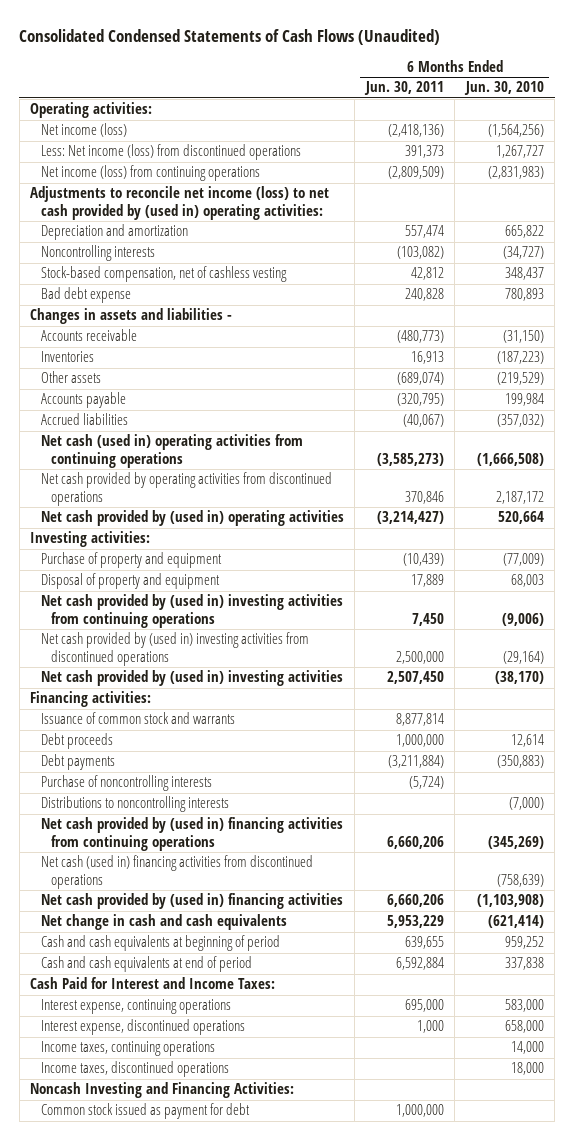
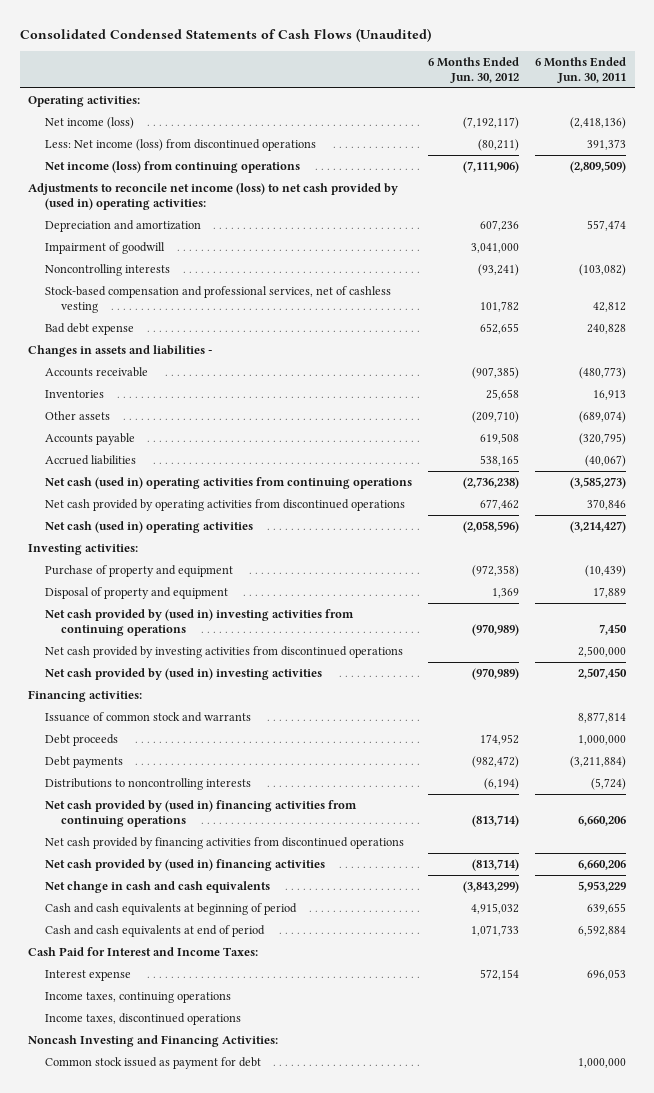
- | 6 Months Ended Jun. 30, 2011 | 6 Months Ended Jun. 30, 2010
+ | 6 Months Ended Jun. 30, 2012 | 6 Months Ended Jun. 30, 2011
+ Impairment of goodwill | 3,041,000 |
- Stock-based compensation, net of cashless vesting | 42,812 | 348,437
+ Stock-based compensation and professional services, net of cashless vesting | 101,782 | 42,812
- Net cash provided by (used in) operating activities | (3,214,427) | 520,664
+ Net cash (used in) operating activities | (2,058,596) | (3,214,427)
- Net cash provided by (used in) investing activities from discontinued operations | 2,500,000 | (29,164)
+ Net cash provided by investing activities from discontinued operations | | 2,500,000
- Purchase of noncontrolling interests | (5,724) |
- Distributions to noncontrolling interests | | (7,000)
+ Distributions to noncontrolling interests | (6,194) | (5,724)
- Net cash (used in) financing activities from discontinued operations | | (758,639)
+ Net cash provided by financing activities from discontinued operations
- Interest expense, continuing operations | 695,000 | 583,000
- Interest expense, discontinued operations | 1,000 | 658,000
+ Interest expense | 572,154 | 696,053

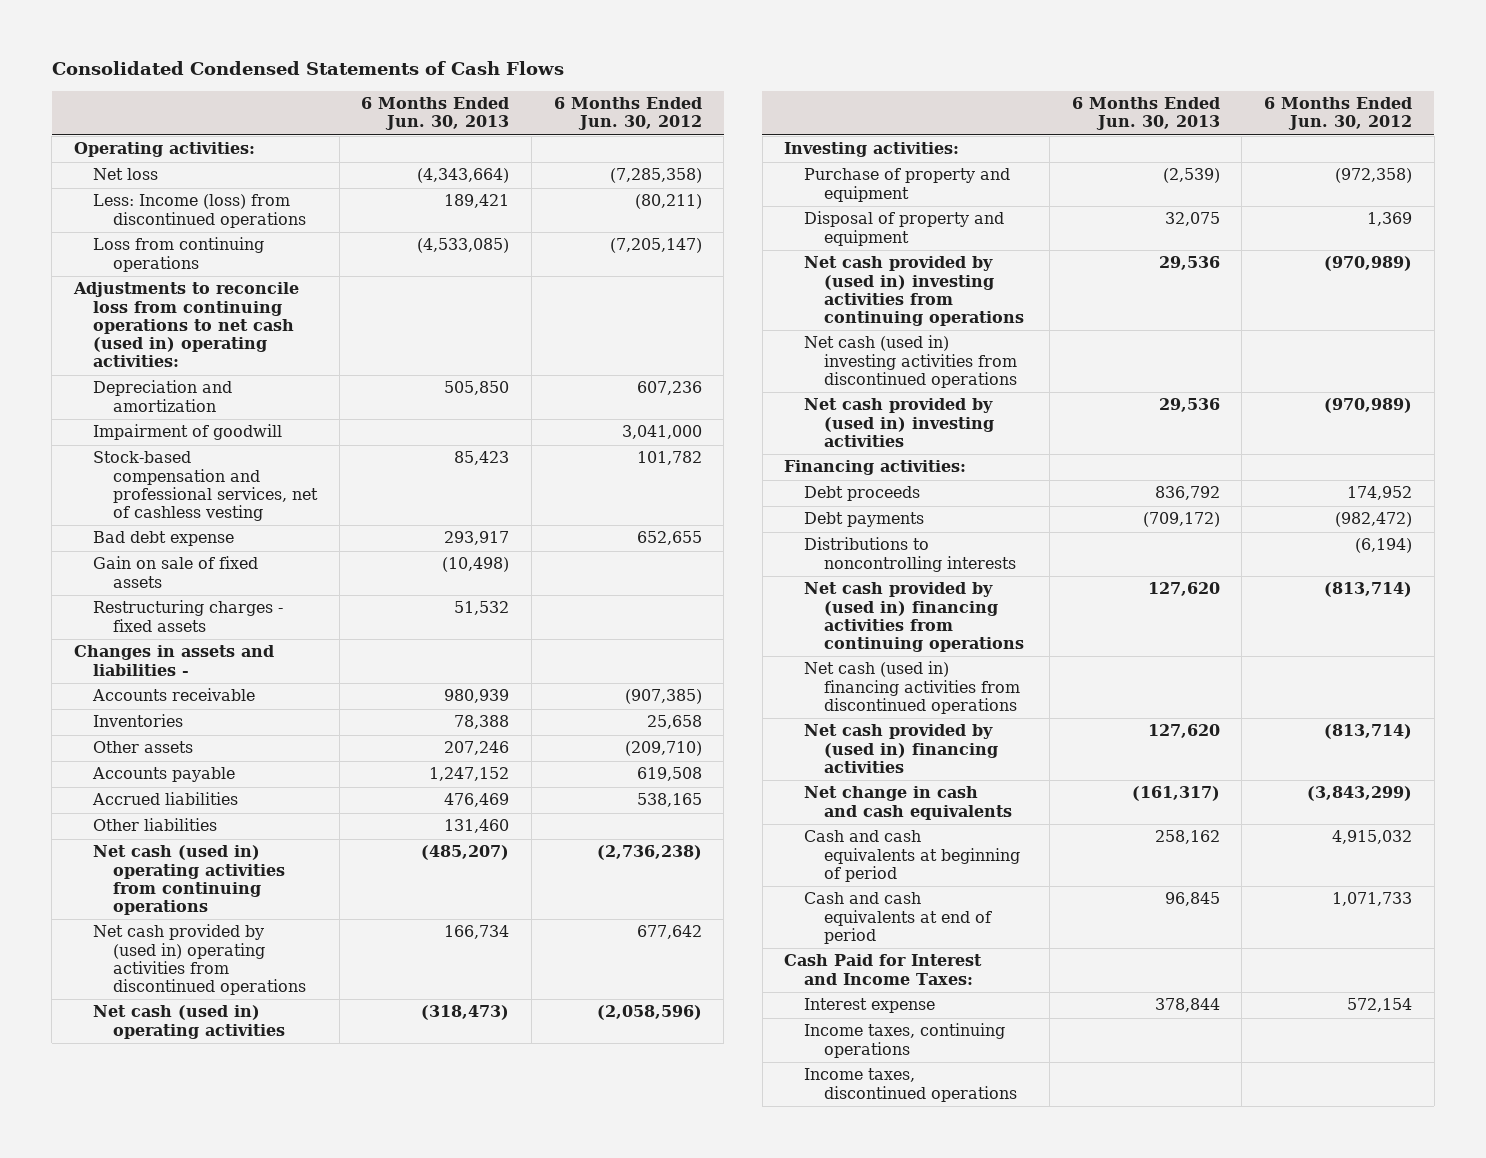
- Consolidated Condensed Statements of Cash Flows (Unaudited)
+ Consolidated Condensed Statements of Cash Flows
- | 6 Months Ended Jun. 30, 2012 | 6 Months Ended Jun. 30, 2011
+ | 6 Months Ended Jun. 30, 2013 | 6 Months Ended Jun. 30, 2012
- Net income (loss) | (7,192,117) | (2,418,136)
- Less: Net income (loss) from discontinued operations | (80,211) | 391,373
- Net income (loss) from continuing operations | (7,111,906) | (2,809,509)
- Adjustments to reconcile net income (loss) to net cash provided by (used in) operating activities:
+ Net loss | (4,343,664) | (7,285,358)
+ Less: Income (loss) from discontinued operations | 189,421 | (80,211)
+ Loss from continuing operations | (4,533,085) | (7,205,147)
+ Adjustments to reconcile loss from continuing operations to net cash (used in) operating activities:
- Noncontrolling interests | (93,241) | (103,082)
+ Gain on sale of fixed assets | (10,498) |
+ Restructuring charges - fixed assets | 51,532 |
+ Other liabilities | 131,460 |
- Net cash provided by operating activities from discontinued operations | 677,462 | 370,846
+ Net cash provided by (used in) operating activities from discontinued operations | 166,734 | 677,642
- Net cash provided by investing activities from discontinued operations | | 2,500,000
+ Net cash (used in) investing activities from discontinued operations
- Issuance of common stock and warrants | | 8,877,814
- Net cash provided by financing activities from discontinued operations
+ Net cash (used in) financing activities from discontinued operations
- Noncash Investing and Financing Activities:
- Common stock issued as payment for debt | | 1,000,000

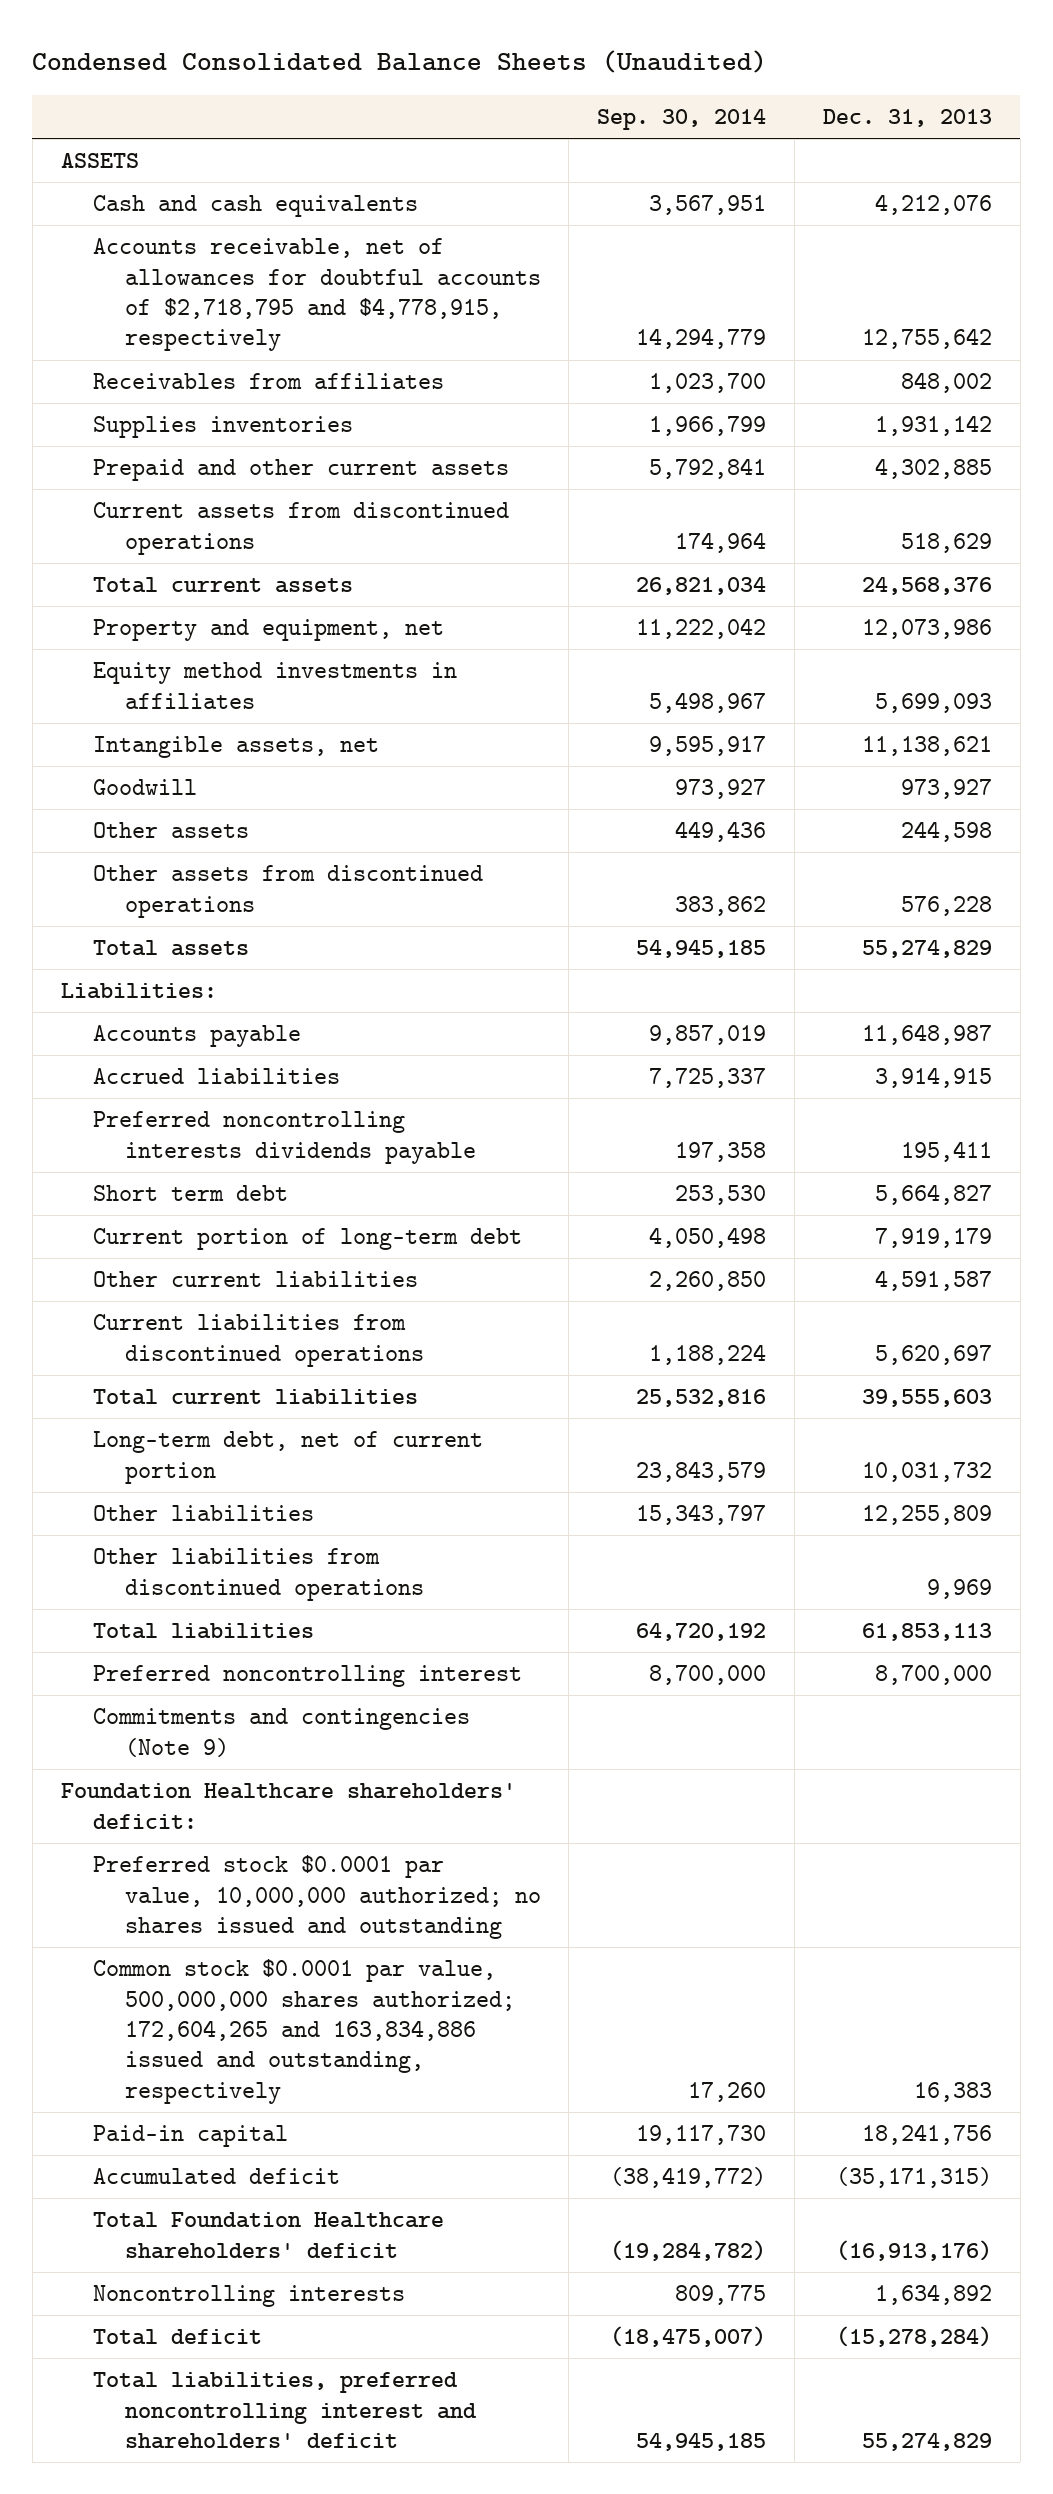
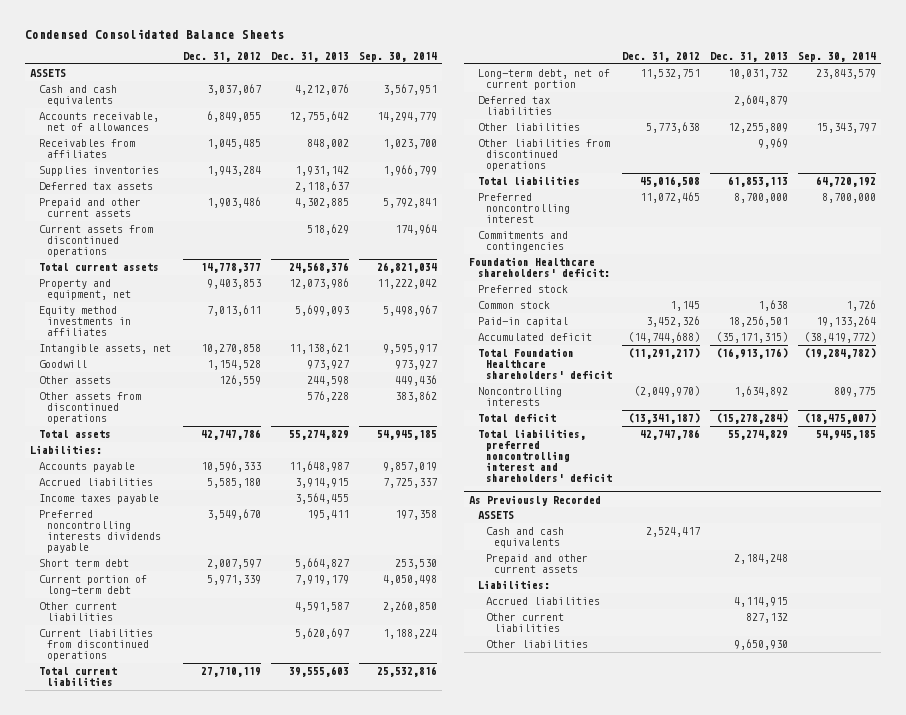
- Condensed Consolidated Balance Sheets (Unaudited)
+ Condensed Consolidated Balance Sheets
- | Sep. 30, 2014 | Dec. 31, 2013
+ | Dec. 31, 2012 | Dec. 31, 2013 | Sep. 30, 2014
- Accounts receivable, net of allowances for doubtful accounts of $2,718,795 and $4,778,915, respectively | 14,294,779 | 12,755,642
+ Accounts receivable, net of allowances | 6,849,055 | 12,755,642 | 14,294,779
+ Deferred tax assets | | 2,118,637 |
+ Income taxes payable | | 3,564,455 |
+ Deferred tax liabilities | | 2,604,879 |
- Commitments and contingencies (Note 9)
+ Commitments and contingencies
- Preferred stock $0.0001 par value, 10,000,000 authorized; no shares issued and outstanding
- Common stock $0.0001 par value, 500,000,000 shares authorized; 172,604,265 and 163,834,886 issued and outstanding, respectively | 17,260 | 16,383
- Paid-in capital | 19,117,730 | 18,241,756
+ Preferred stock
+ Common stock | 1,145 | 1,638 | 1,726
+ Paid-in capital | 3,452,326 | 18,256,501 | 19,133,264
+ As Previously Recorded
+ ASSETS
+ Cash and cash equivalents | 2,524,417 | |
+ Prepaid and other current assets | | 2,184,248 |
+ Liabilities:
+ Accrued liabilities | | 4,114,915 |
+ Other current liabilities | | 827,132 |
+ Other liabilities | | 9,650,930 |

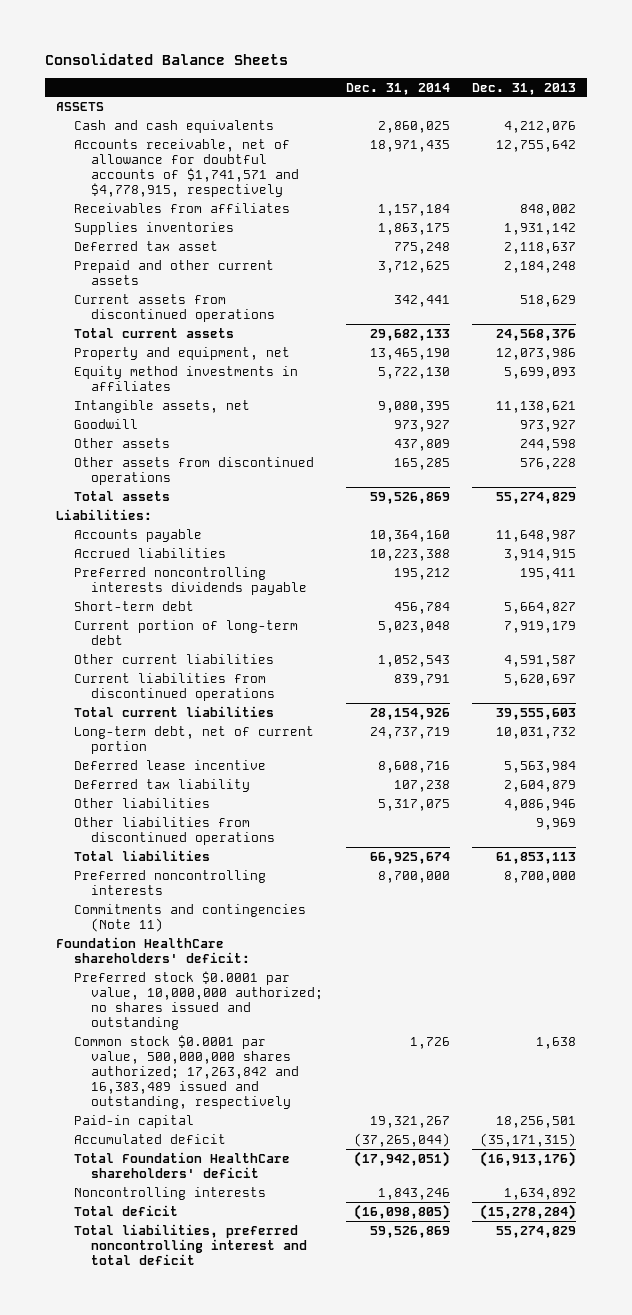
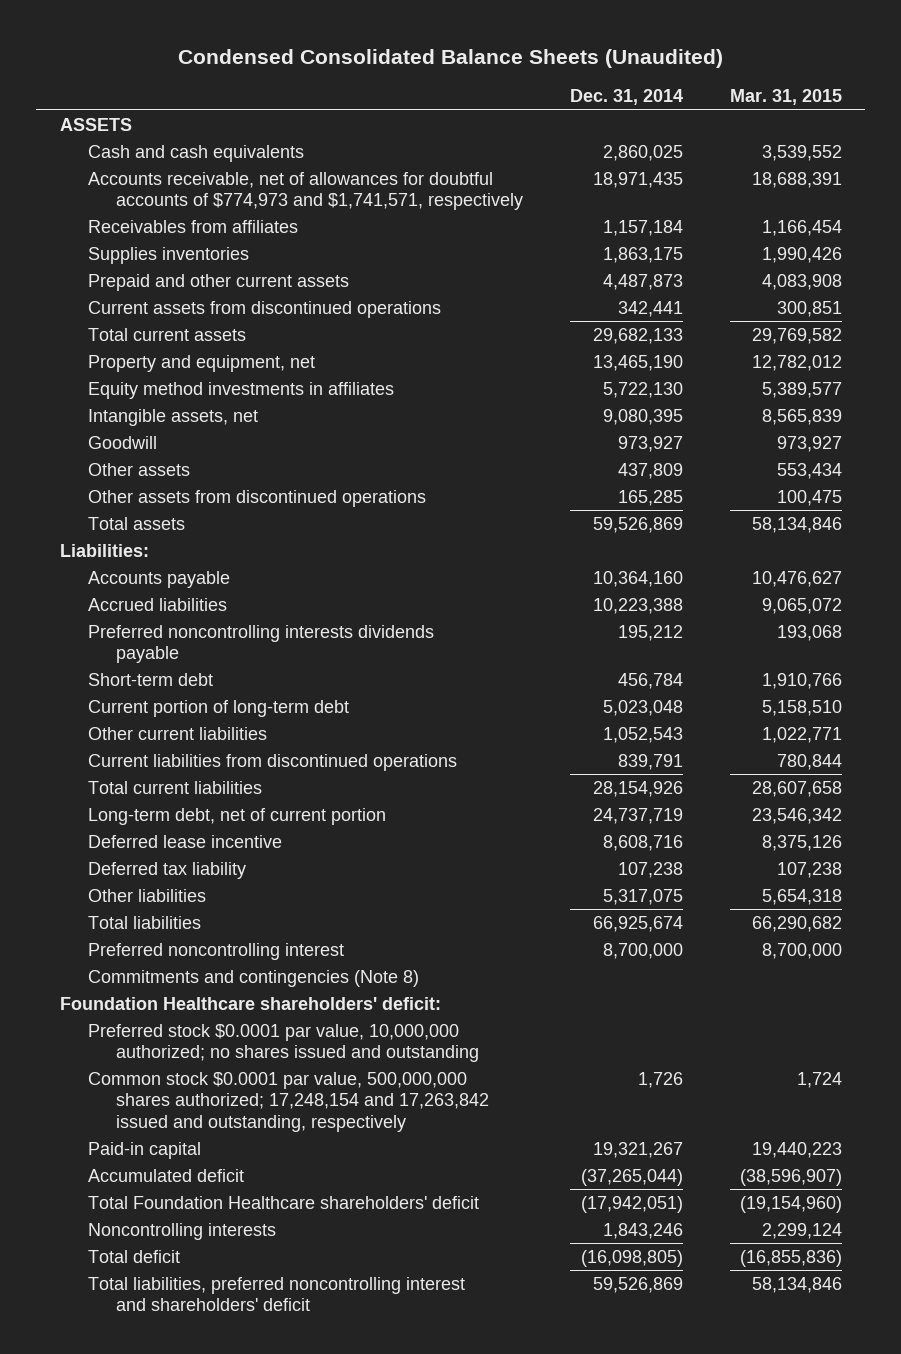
- Consolidated Balance Sheets
+ Condensed Consolidated Balance Sheets (Unaudited)
- | Dec. 31, 2014 | Dec. 31, 2013
+ | Dec. 31, 2014 | Mar. 31, 2015
- Accounts receivable, net of allowance for doubtful accounts of $1,741,571 and $4,778,915, respectively | 18,971,435 | 12,755,642
+ Accounts receivable, net of allowances for doubtful accounts of $774,973 and $1,741,571, respectively | 18,971,435 | 18,688,391
- Deferred tax asset | 775,248 | 2,118,637
- Prepaid and other current assets | 3,712,625 | 2,184,248
+ Prepaid and other current assets | 4,487,873 | 4,083,908
- Other liabilities from discontinued operations | | 9,969
- Preferred noncontrolling interests | 8,700,000 | 8,700,000
- Commitments and contingencies (Note 11)
- Foundation HealthCare shareholders' deficit:
+ Preferred noncontrolling interest | 8,700,000 | 8,700,000
+ Commitments and contingencies (Note 8)
+ Foundation Healthcare shareholders' deficit:
- Common stock $0.0001 par value, 500,000,000 shares authorized; 17,263,842 and 16,383,489 issued and outstanding, respectively | 1,726 | 1,638
+ Common stock $0.0001 par value, 500,000,000 shares authorized; 17,248,154 and 17,263,842 issued and outstanding, respectively | 1,726 | 1,724
- Total Foundation HealthCare shareholders' deficit | (17,942,051) | (16,913,176)
+ Total Foundation Healthcare shareholders' deficit | (17,942,051) | (19,154,960)
- Total liabilities, preferred noncontrolling interest and total deficit | 59,526,869 | 55,274,829
+ Total liabilities, preferred noncontrolling interest and shareholders' deficit | 59,526,869 | 58,134,846

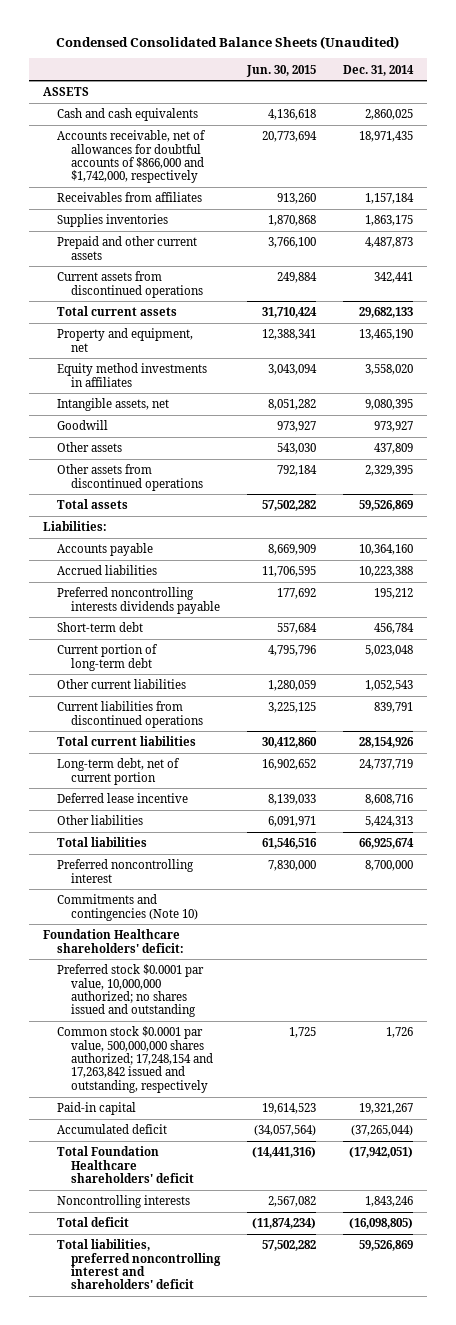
- | Dec. 31, 2014 | Mar. 31, 2015
+ | Jun. 30, 2015 | Dec. 31, 2014
- Accounts receivable, net of allowances for doubtful accounts of $774,973 and $1,741,571, respectively | 18,971,435 | 18,688,391
+ Accounts receivable, net of allowances for doubtful accounts of $866,000 and $1,742,000, respectively | 20,773,694 | 18,971,435
- Equity method investments in affiliates | 5,722,130 | 5,389,577
+ Equity method investments in affiliates | 3,043,094 | 3,558,020
- Other assets from discontinued operations | 165,285 | 100,475
+ Other assets from discontinued operations | 792,184 | 2,329,395
- Deferred tax liability | 107,238 | 107,238
- Other liabilities | 5,317,075 | 5,654,318
+ Other liabilities | 6,091,971 | 5,424,313
- Commitments and contingencies (Note 8)
+ Commitments and contingencies (Note 10)

